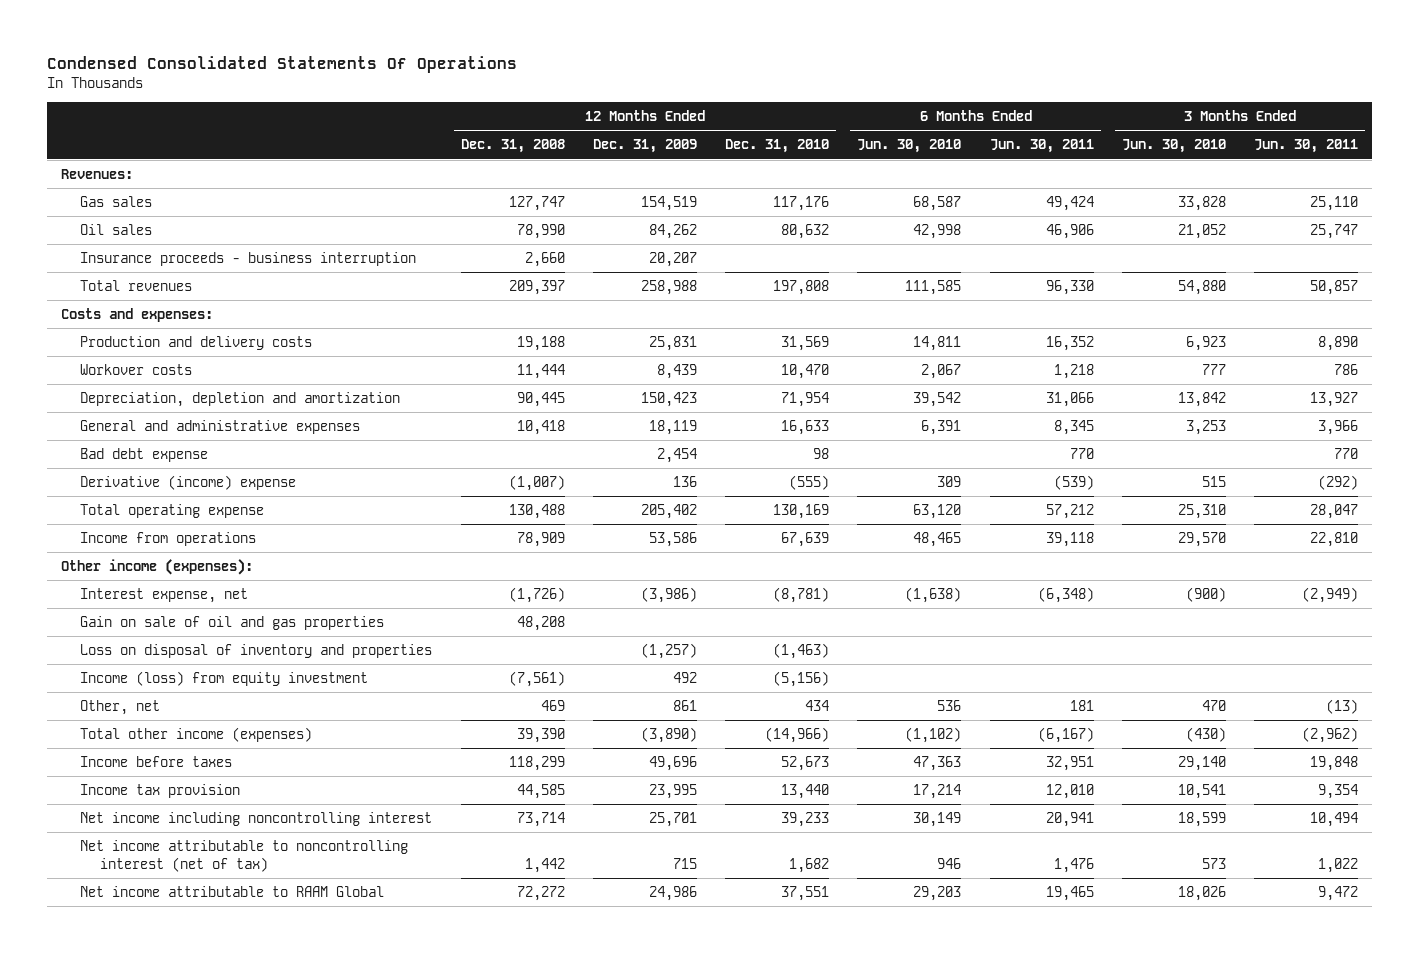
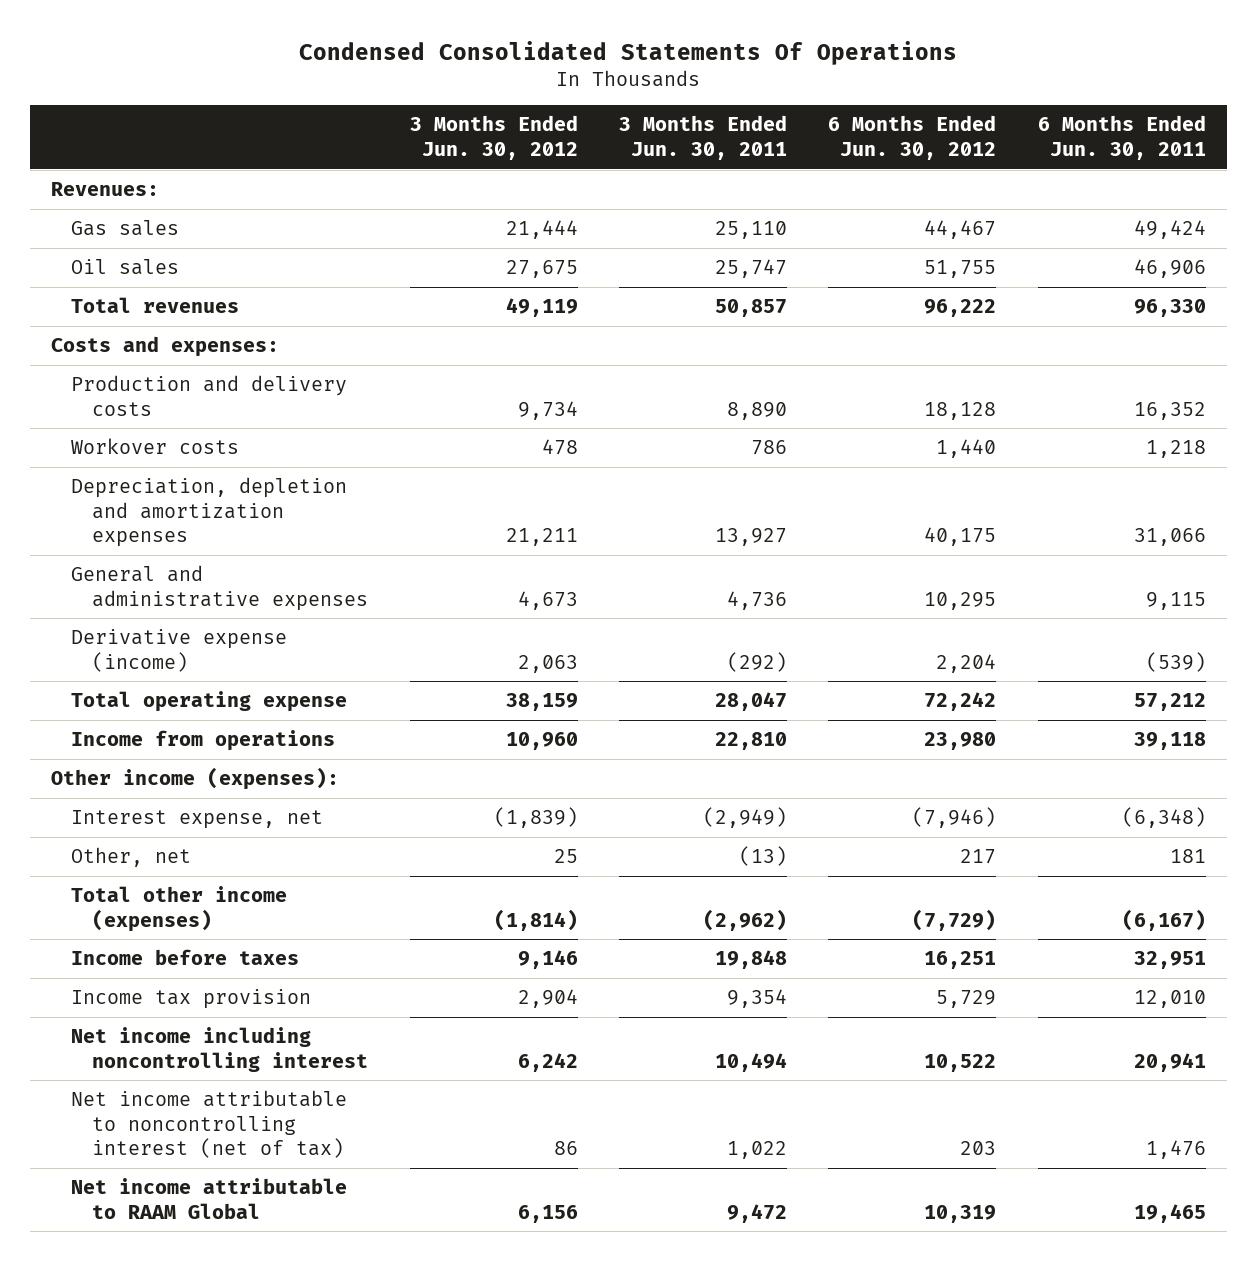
- | 12 Months Ended Dec. 31, 2008 | 12 Months Ended Dec. 31, 2009 | 12 Months Ended Dec. 31, 2010 | 6 Months Ended Jun. 30, 2010 | 6 Months Ended Jun. 30, 2011 | 3 Months Ended Jun. 30, 2010 | 3 Months Ended Jun. 30, 2011
+ | 3 Months Ended Jun. 30, 2012 | 3 Months Ended Jun. 30, 2011 | 6 Months Ended Jun. 30, 2012 | 6 Months Ended Jun. 30, 2011
- Insurance proceeds - business interruption | 2,660 | 20,207 | | | | |
- Depreciation, depletion and amortization | 90,445 | 150,423 | 71,954 | 39,542 | 31,066 | 13,842 | 13,927
- General and administrative expenses | 10,418 | 18,119 | 16,633 | 6,391 | 8,345 | 3,253 | 3,966
- Bad debt expense | | 2,454 | 98 | | 770 | | 770
- Derivative (income) expense | (1,007) | 136 | (555) | 309 | (539) | 515 | (292)
+ Depreciation, depletion and amortization expenses | 21,211 | 13,927 | 40,175 | 31,066
+ General and administrative expenses | 4,673 | 4,736 | 10,295 | 9,115
+ Derivative expense (income) | 2,063 | (292) | 2,204 | (539)
- Gain on sale of oil and gas properties | 48,208 | | | | | |
- Loss on disposal of inventory and properties | | (1,257) | (1,463) | | | |
- Income (loss) from equity investment | (7,561) | 492 | (5,156) | | | |

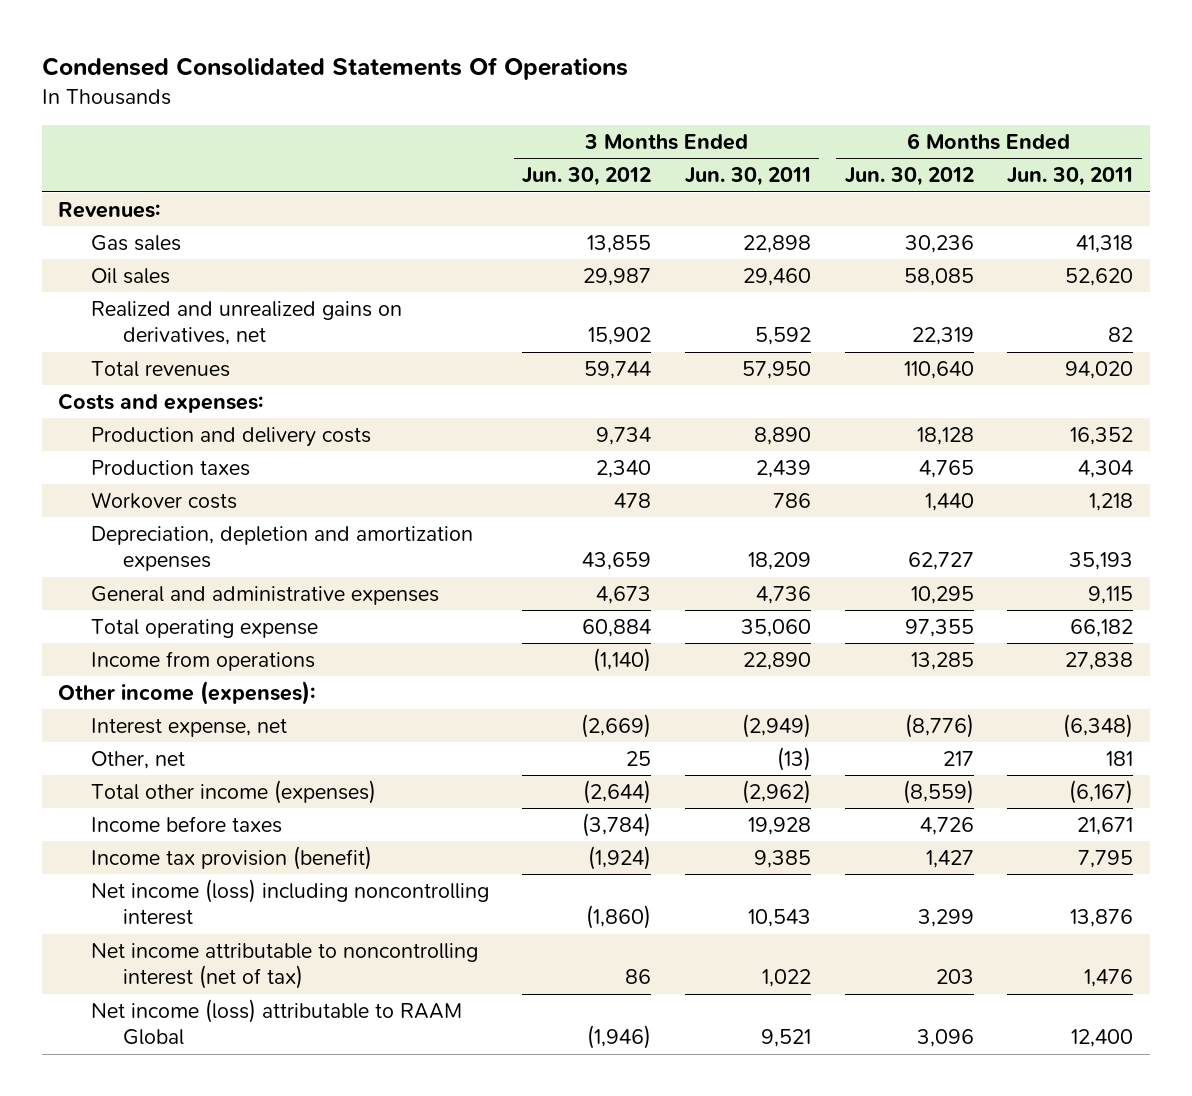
- Gas sales | 21,444 | 25,110 | 44,467 | 49,424
- Oil sales | 27,675 | 25,747 | 51,755 | 46,906
- Total revenues | 49,119 | 50,857 | 96,222 | 96,330
+ Gas sales | 13,855 | 22,898 | 30,236 | 41,318
+ Oil sales | 29,987 | 29,460 | 58,085 | 52,620
+ Realized and unrealized gains on derivatives, net | 15,902 | 5,592 | 22,319 | 82
+ Total revenues | 59,744 | 57,950 | 110,640 | 94,020
+ Production taxes | 2,340 | 2,439 | 4,765 | 4,304
- Depreciation, depletion and amortization expenses | 21,211 | 13,927 | 40,175 | 31,066
+ Depreciation, depletion and amortization expenses | 43,659 | 18,209 | 62,727 | 35,193
- Derivative expense (income) | 2,063 | (292) | 2,204 | (539)
- Total operating expense | 38,159 | 28,047 | 72,242 | 57,212
- Income from operations | 10,960 | 22,810 | 23,980 | 39,118
+ Total operating expense | 60,884 | 35,060 | 97,355 | 66,182
+ Income from operations | (1,140) | 22,890 | 13,285 | 27,838
- Interest expense, net | (1,839) | (2,949) | (7,946) | (6,348)
+ Interest expense, net | (2,669) | (2,949) | (8,776) | (6,348)
- Total other income (expenses) | (1,814) | (2,962) | (7,729) | (6,167)
- Income before taxes | 9,146 | 19,848 | 16,251 | 32,951
- Income tax provision | 2,904 | 9,354 | 5,729 | 12,010
- Net income including noncontrolling interest | 6,242 | 10,494 | 10,522 | 20,941
+ Total other income (expenses) | (2,644) | (2,962) | (8,559) | (6,167)
+ Income before taxes | (3,784) | 19,928 | 4,726 | 21,671
+ Income tax provision (benefit) | (1,924) | 9,385 | 1,427 | 7,795
+ Net income (loss) including noncontrolling interest | (1,860) | 10,543 | 3,299 | 13,876
- Net income attributable to RAAM Global | 6,156 | 9,472 | 10,319 | 19,465
+ Net income (loss) attributable to RAAM Global | (1,946) | 9,521 | 3,096 | 12,400

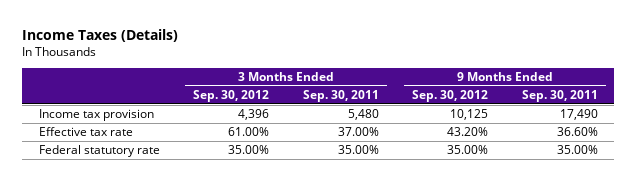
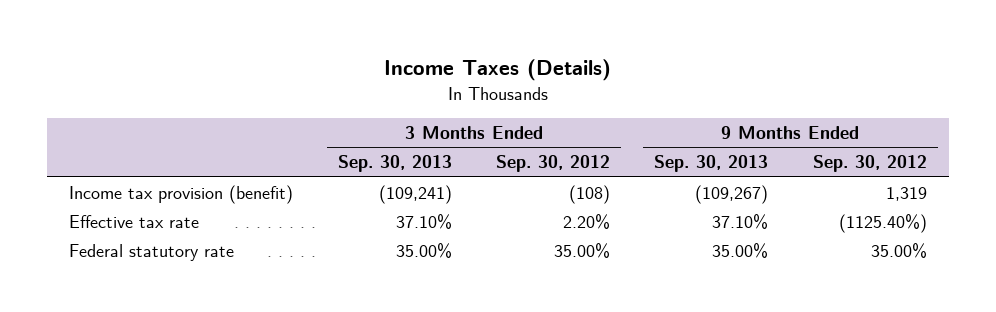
- | 3 Months Ended Sep. 30, 2012 | 3 Months Ended Sep. 30, 2011 | 9 Months Ended Sep. 30, 2012 | 9 Months Ended Sep. 30, 2011
+ | 3 Months Ended Sep. 30, 2013 | 3 Months Ended Sep. 30, 2012 | 9 Months Ended Sep. 30, 2013 | 9 Months Ended Sep. 30, 2012
- Income tax provision | 4,396 | 5,480 | 10,125 | 17,490
- Effective tax rate | 61.00% | 37.00% | 43.20% | 36.60%
+ Income tax provision (benefit) | (109,241) | (108) | (109,267) | 1,319
+ Effective tax rate | 37.10% | 2.20% | 37.10% | (1125.40%)

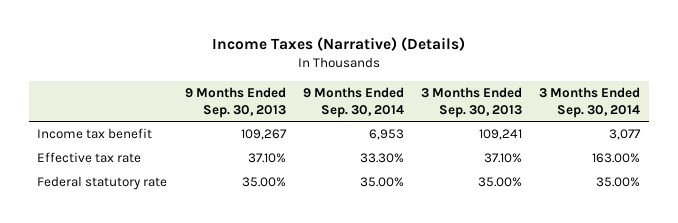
- Income Taxes (Details)
+ Income Taxes (Narrative) (Details)
- | 3 Months Ended Sep. 30, 2013 | 3 Months Ended Sep. 30, 2012 | 9 Months Ended Sep. 30, 2013 | 9 Months Ended Sep. 30, 2012
+ | 9 Months Ended Sep. 30, 2013 | 9 Months Ended Sep. 30, 2014 | 3 Months Ended Sep. 30, 2013 | 3 Months Ended Sep. 30, 2014
- Income tax provision (benefit) | (109,241) | (108) | (109,267) | 1,319
+ Income tax benefit | 109,267 | 6,953 | 109,241 | 3,077

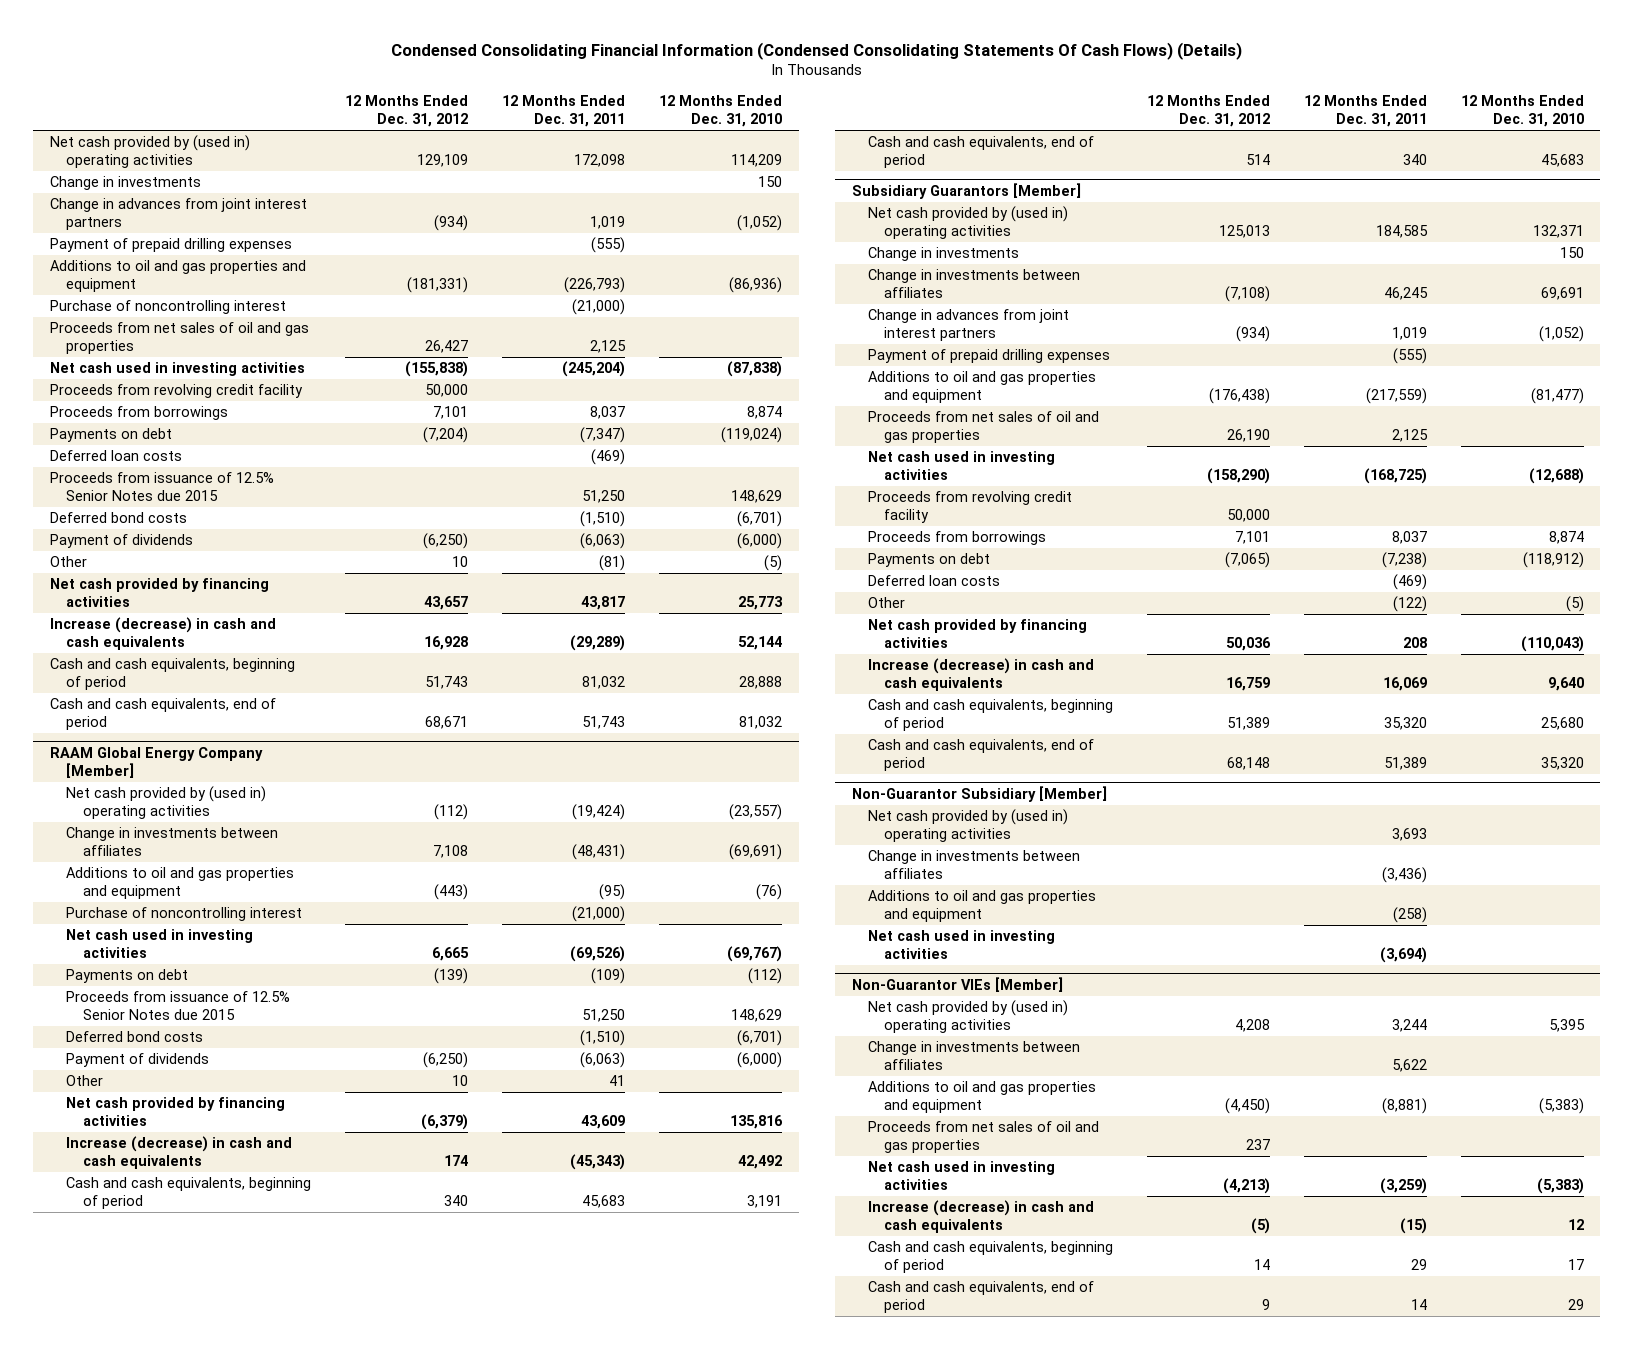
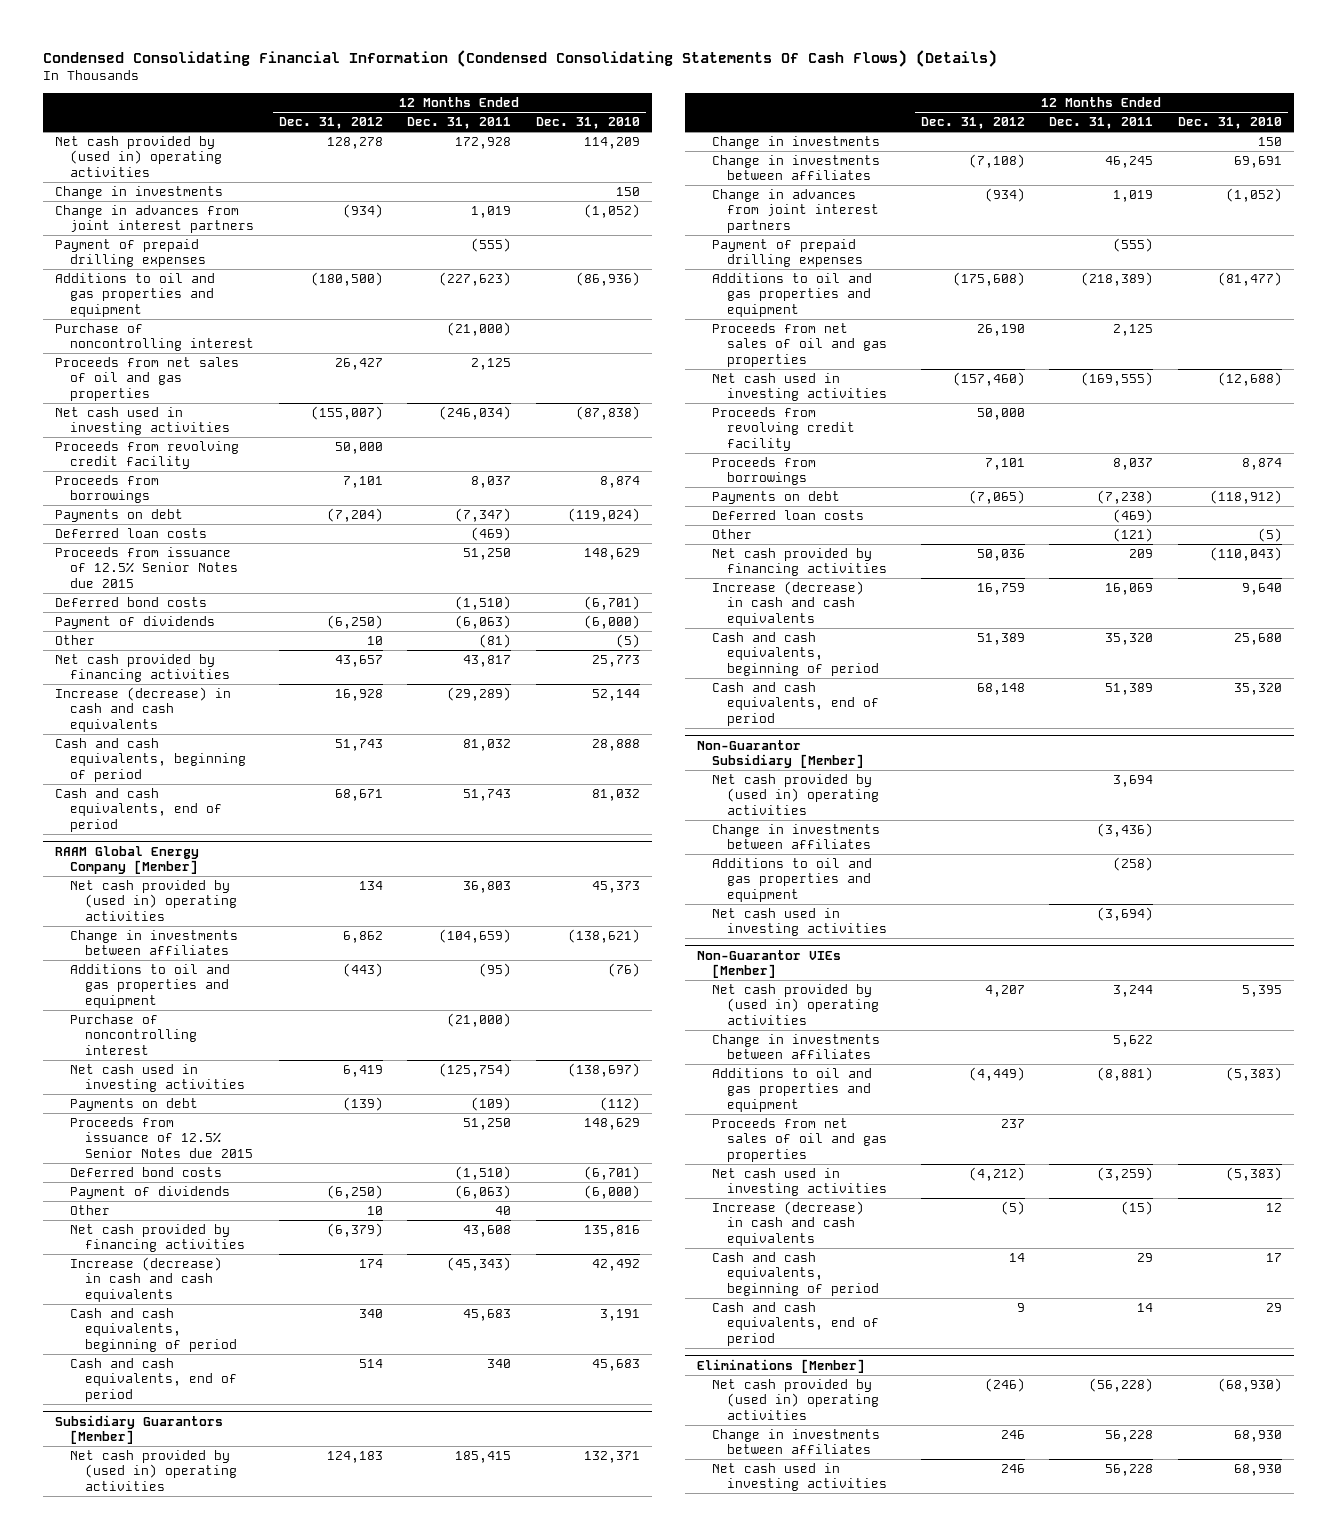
- Net cash provided by (used in) operating activities | 129,109 | 172,098 | 114,209
+ Net cash provided by (used in) operating activities | 128,278 | 172,928 | 114,209
- Additions to oil and gas properties and equipment | (181,331) | (226,793) | (86,936)
+ Additions to oil and gas properties and equipment | (180,500) | (227,623) | (86,936)
- Net cash used in investing activities | (155,838) | (245,204) | (87,838)
+ Net cash used in investing activities | (155,007) | (246,034) | (87,838)
@ RAAM Global Energy Company [Member]
- Net cash provided by (used in) operating activities | (112) | (19,424) | (23,557)
- Change in investments between affiliates | 7,108 | (48,431) | (69,691)
+ Net cash provided by (used in) operating activities | 134 | 36,803 | 45,373
+ Change in investments between affiliates | 6,862 | (104,659) | (138,621)
- Net cash used in investing activities | 6,665 | (69,526) | (69,767)
+ Net cash used in investing activities | 6,419 | (125,754) | (138,697)
- Other | 10 | 41 |
- Net cash provided by financing activities | (6,379) | 43,609 | 135,816
+ Other | 10 | 40 |
+ Net cash provided by financing activities | (6,379) | 43,608 | 135,816
@ Subsidiary Guarantors [Member]
- Net cash provided by (used in) operating activities | 125,013 | 184,585 | 132,371
+ Net cash provided by (used in) operating activities | 124,183 | 185,415 | 132,371
- Additions to oil and gas properties and equipment | (176,438) | (217,559) | (81,477)
+ Additions to oil and gas properties and equipment | (175,608) | (218,389) | (81,477)
- Net cash used in investing activities | (158,290) | (168,725) | (12,688)
+ Net cash used in investing activities | (157,460) | (169,555) | (12,688)
- Other | | (122) | (5)
- Net cash provided by financing activities | 50,036 | 208 | (110,043)
+ Other | | (121) | (5)
+ Net cash provided by financing activities | 50,036 | 209 | (110,043)
@ Non-Guarantor Subsidiary [Member]
- Net cash provided by (used in) operating activities | | 3,693 |
+ Net cash provided by (used in) operating activities | | 3,694 |
@ Non-Guarantor VIEs [Member]
- Net cash provided by (used in) operating activities | 4,208 | 3,244 | 5,395
+ Net cash provided by (used in) operating activities | 4,207 | 3,244 | 5,395
- Additions to oil and gas properties and equipment | (4,450) | (8,881) | (5,383)
+ Additions to oil and gas properties and equipment | (4,449) | (8,881) | (5,383)
- Net cash used in investing activities | (4,213) | (3,259) | (5,383)
+ Net cash used in investing activities | (4,212) | (3,259) | (5,383)
+ Eliminations [Member]
+ Net cash provided by (used in) operating activities | (246) | (56,228) | (68,930)
+ Change in investments between affiliates | 246 | 56,228 | 68,930
+ Net cash used in investing activities | 246 | 56,228 | 68,930

